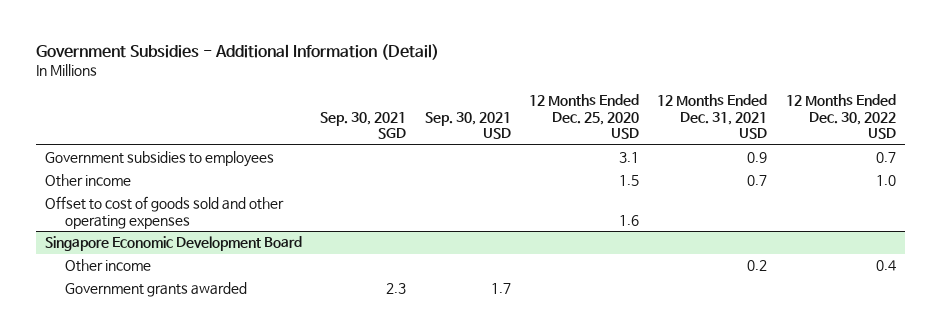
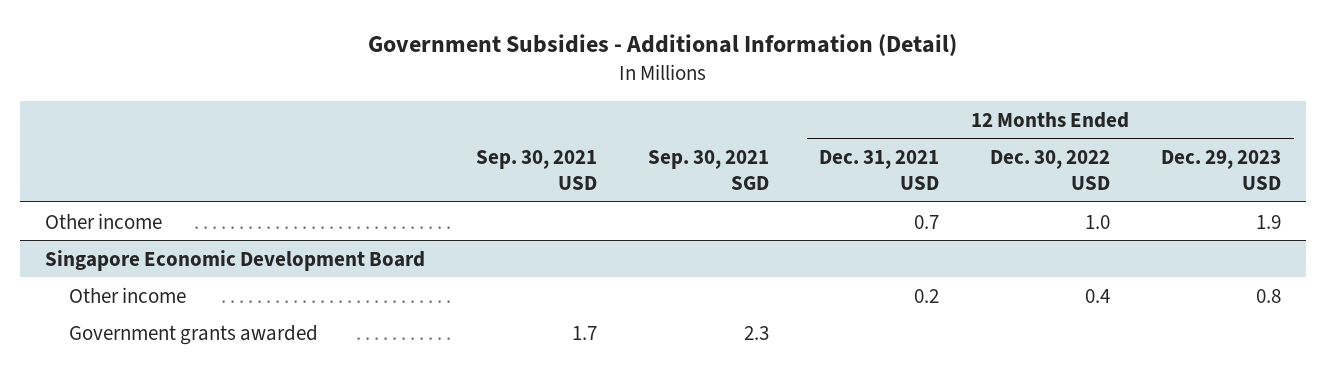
- | Sep. 30, 2021 SGD | Sep. 30, 2021 USD | 12 Months Ended Dec. 25, 2020 USD | 12 Months Ended Dec. 31, 2021 USD | 12 Months Ended Dec. 30, 2022 USD
+ | Sep. 30, 2021 USD | Sep. 30, 2021 SGD | 12 Months Ended Dec. 31, 2021 USD | 12 Months Ended Dec. 30, 2022 USD | 12 Months Ended Dec. 29, 2023 USD
- Government subsidies to employees | | | 3.1 | 0.9 | 0.7
- Offset to cost of goods sold and other operating expenses | | | 1.6 | |

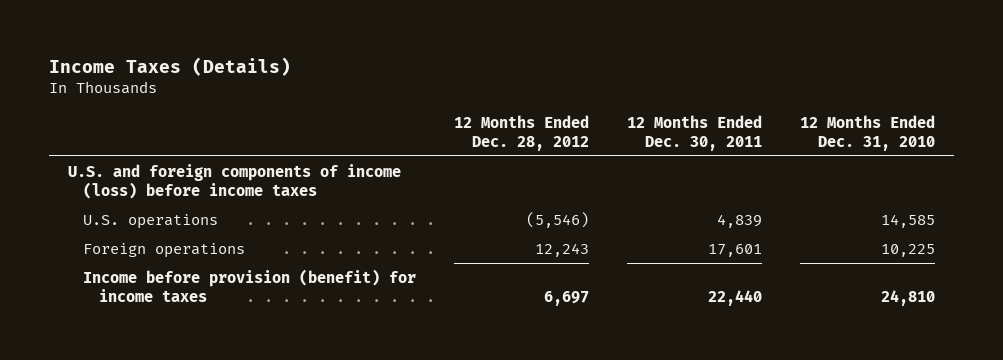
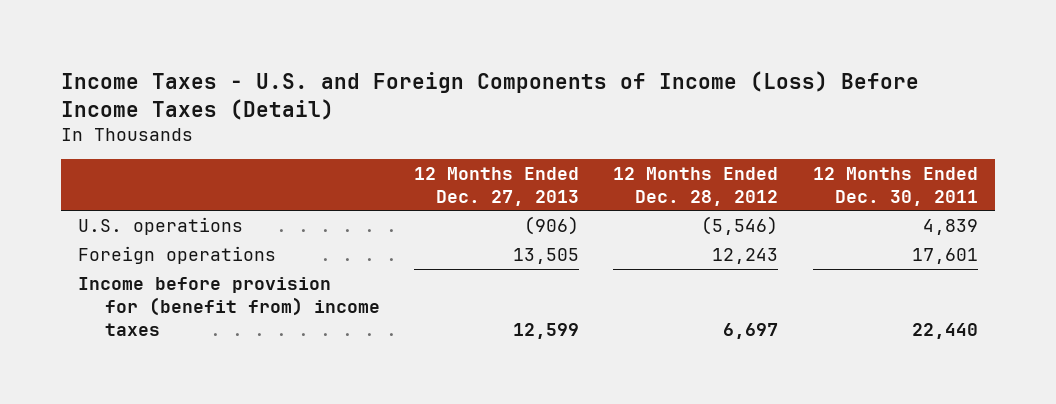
- Income Taxes (Details)
+ Income Taxes - U.S. and Foreign Components of Income (Loss) Before Income Taxes (Detail)
- | 12 Months Ended Dec. 28, 2012 | 12 Months Ended Dec. 30, 2011 | 12 Months Ended Dec. 31, 2010
+ | 12 Months Ended Dec. 27, 2013 | 12 Months Ended Dec. 28, 2012 | 12 Months Ended Dec. 30, 2011
- U.S. and foreign components of income (loss) before income taxes
- Income before provision (benefit) for income taxes | 6,697 | 22,440 | 24,810
+ Income before provision for (benefit from) income taxes | 12,599 | 6,697 | 22,440

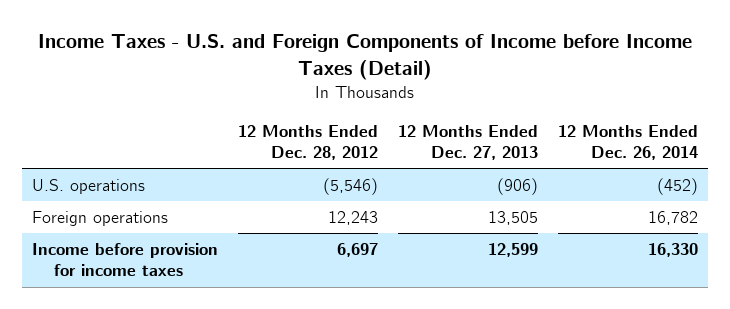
- Income Taxes - U.S. and Foreign Components of Income (Loss) Before Income Taxes (Detail)
+ Income Taxes - U.S. and Foreign Components of Income before Income Taxes (Detail)
- | 12 Months Ended Dec. 27, 2013 | 12 Months Ended Dec. 28, 2012 | 12 Months Ended Dec. 30, 2011
+ | 12 Months Ended Dec. 28, 2012 | 12 Months Ended Dec. 27, 2013 | 12 Months Ended Dec. 26, 2014
- Income before provision for (benefit from) income taxes | 12,599 | 6,697 | 22,440
+ Income before provision for income taxes | 6,697 | 12,599 | 16,330

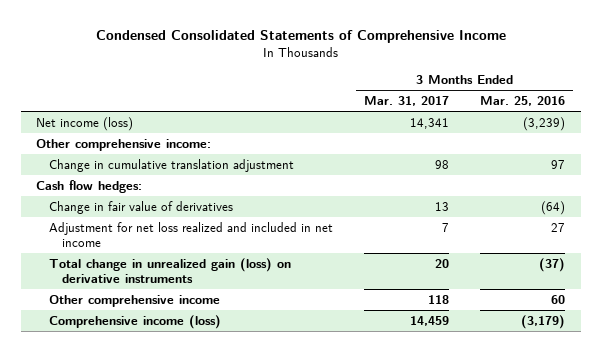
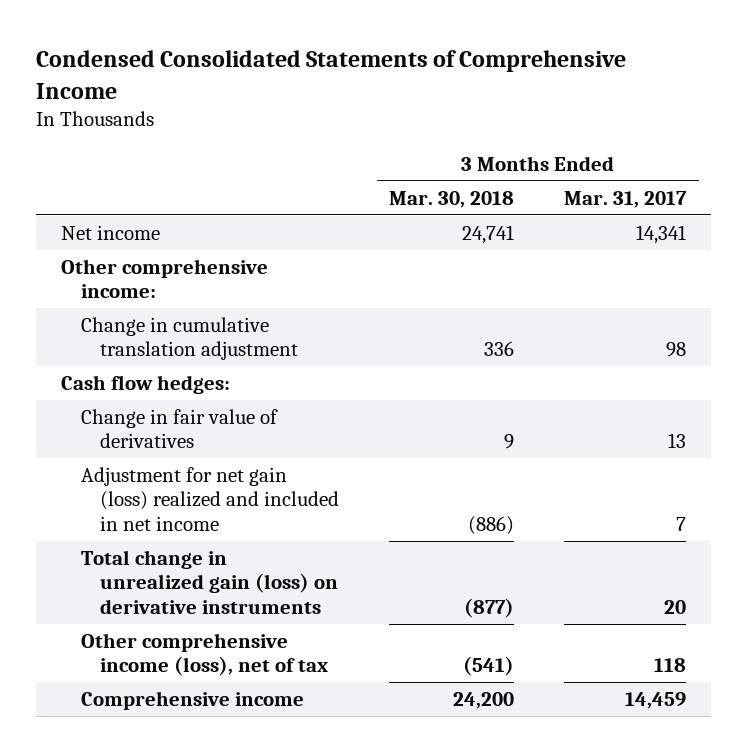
- | 3 Months Ended Mar. 31, 2017 | 3 Months Ended Mar. 25, 2016
+ | 3 Months Ended Mar. 30, 2018 | 3 Months Ended Mar. 31, 2017
- Net income (loss) | 14,341 | (3,239)
+ Net income | 24,741 | 14,341
- Adjustment for net loss realized and included in net income | 7 | 27
+ Adjustment for net gain (loss) realized and included in net income | (886) | 7
- Other comprehensive income | 118 | 60
- Comprehensive income (loss) | 14,459 | (3,179)
+ Other comprehensive income (loss), net of tax | (541) | 118
+ Comprehensive income | 24,200 | 14,459

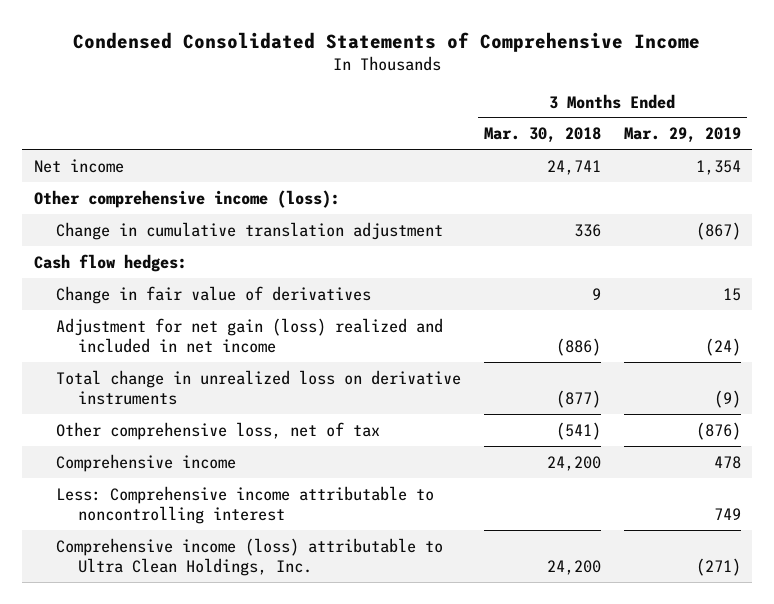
- | 3 Months Ended Mar. 30, 2018 | 3 Months Ended Mar. 31, 2017
+ | 3 Months Ended Mar. 30, 2018 | 3 Months Ended Mar. 29, 2019
- Other comprehensive income:
+ Other comprehensive income (loss):
- Total change in unrealized gain (loss) on derivative instruments | (877) | 20
- Other comprehensive income (loss), net of tax | (541) | 118
+ Total change in unrealized loss on derivative instruments | (877) | (9)
+ Other comprehensive loss, net of tax | (541) | (876)
+ Less: Comprehensive income attributable to noncontrolling interest | | 749
+ Comprehensive income (loss) attributable to Ultra Clean Holdings, Inc. | 24,200 | (271)

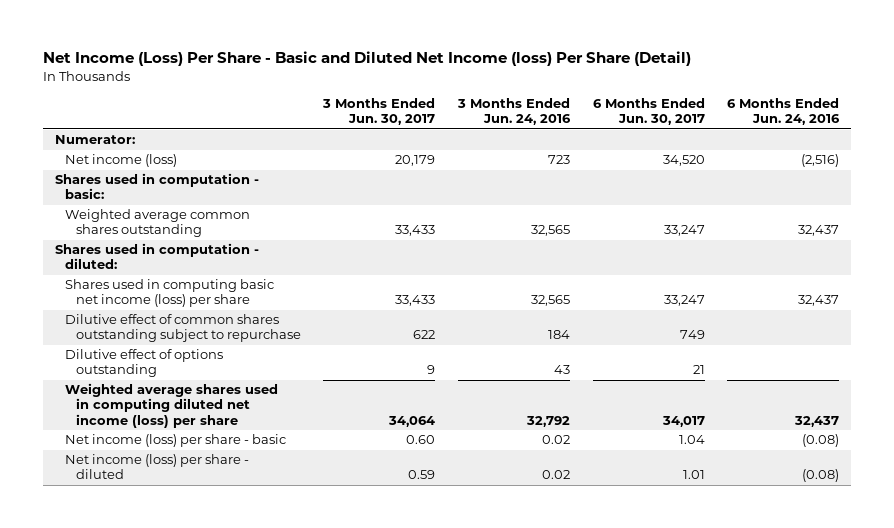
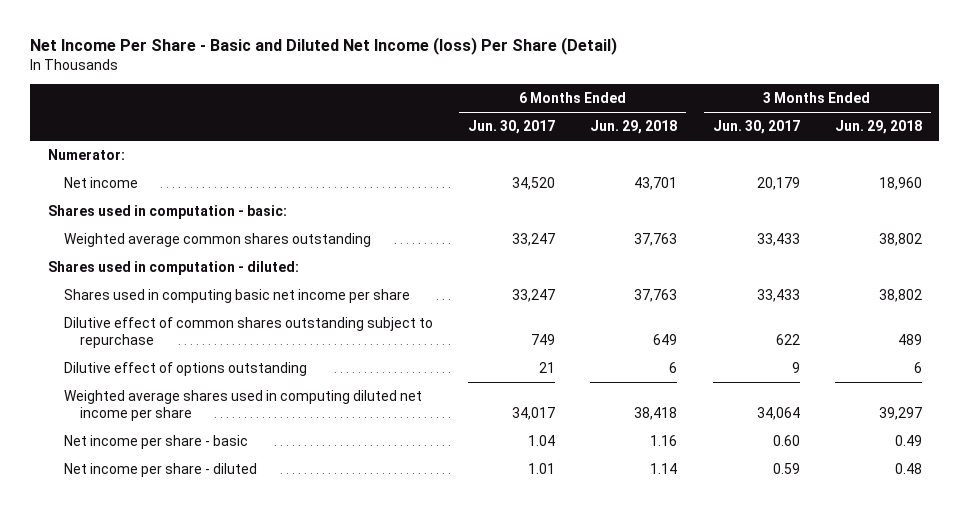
- Net Income (Loss) Per Share - Basic and Diluted Net Income (loss) Per Share (Detail)
+ Net Income Per Share - Basic and Diluted Net Income (loss) Per Share (Detail)
- | 3 Months Ended Jun. 30, 2017 | 3 Months Ended Jun. 24, 2016 | 6 Months Ended Jun. 30, 2017 | 6 Months Ended Jun. 24, 2016
+ | 6 Months Ended Jun. 30, 2017 | 6 Months Ended Jun. 29, 2018 | 3 Months Ended Jun. 30, 2017 | 3 Months Ended Jun. 29, 2018
- Net income (loss) | 20,179 | 723 | 34,520 | (2,516)
+ Net income | 34,520 | 43,701 | 20,179 | 18,960
- Shares used in computing basic net income (loss) per share | 33,433 | 32,565 | 33,247 | 32,437
+ Shares used in computing basic net income per share | 33,247 | 37,763 | 33,433 | 38,802
- Weighted average shares used in computing diluted net income (loss) per share | 34,064 | 32,792 | 34,017 | 32,437
- Net income (loss) per share - basic | 0.60 | 0.02 | 1.04 | (0.08)
- Net income (loss) per share - diluted | 0.59 | 0.02 | 1.01 | (0.08)
+ Weighted average shares used in computing diluted net income per share | 34,017 | 38,418 | 34,064 | 39,297
+ Net income per share - basic | 1.04 | 1.16 | 0.60 | 0.49
+ Net income per share - diluted | 1.01 | 1.14 | 0.59 | 0.48

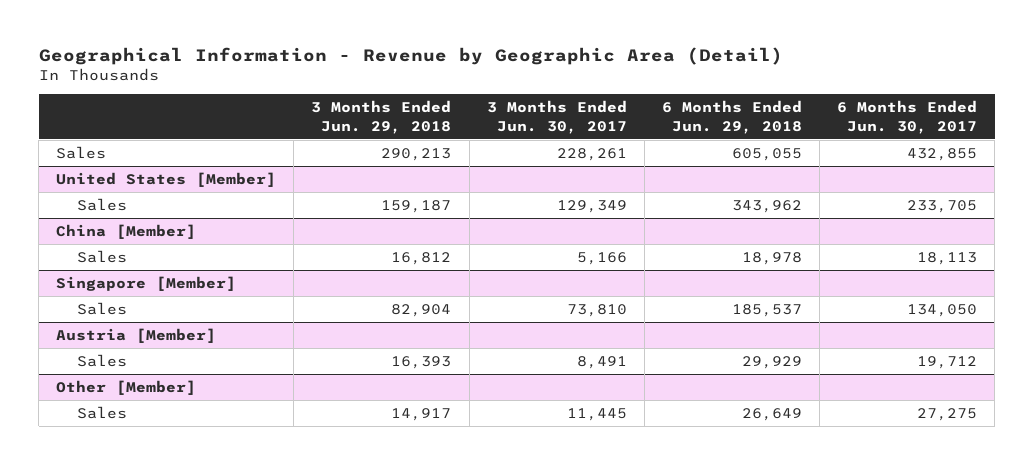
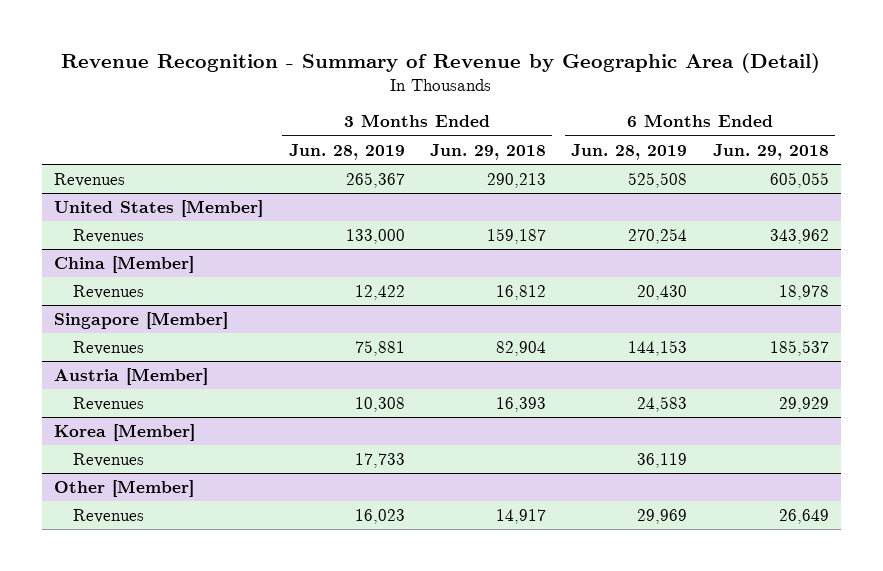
- Geographical Information - Revenue by Geographic Area (Detail)
+ Revenue Recognition - Summary of Revenue by Geographic Area (Detail)
- | 3 Months Ended Jun. 29, 2018 | 3 Months Ended Jun. 30, 2017 | 6 Months Ended Jun. 29, 2018 | 6 Months Ended Jun. 30, 2017
+ | 3 Months Ended Jun. 28, 2019 | 3 Months Ended Jun. 29, 2018 | 6 Months Ended Jun. 28, 2019 | 6 Months Ended Jun. 29, 2018
- Sales | 290,213 | 228,261 | 605,055 | 432,855
+ Revenues | 265,367 | 290,213 | 525,508 | 605,055
@ United States [Member]
- Sales | 159,187 | 129,349 | 343,962 | 233,705
+ Revenues | 133,000 | 159,187 | 270,254 | 343,962
@ China [Member]
- Sales | 16,812 | 5,166 | 18,978 | 18,113
+ Revenues | 12,422 | 16,812 | 20,430 | 18,978
@ Singapore [Member]
- Sales | 82,904 | 73,810 | 185,537 | 134,050
+ Revenues | 75,881 | 82,904 | 144,153 | 185,537
@ Austria [Member]
- Sales | 16,393 | 8,491 | 29,929 | 19,712
+ Revenues | 10,308 | 16,393 | 24,583 | 29,929
+ Korea [Member]
+ Revenues | 17,733 | | 36,119 |
@ Other [Member]
- Sales | 14,917 | 11,445 | 26,649 | 27,275
+ Revenues | 16,023 | 14,917 | 29,969 | 26,649

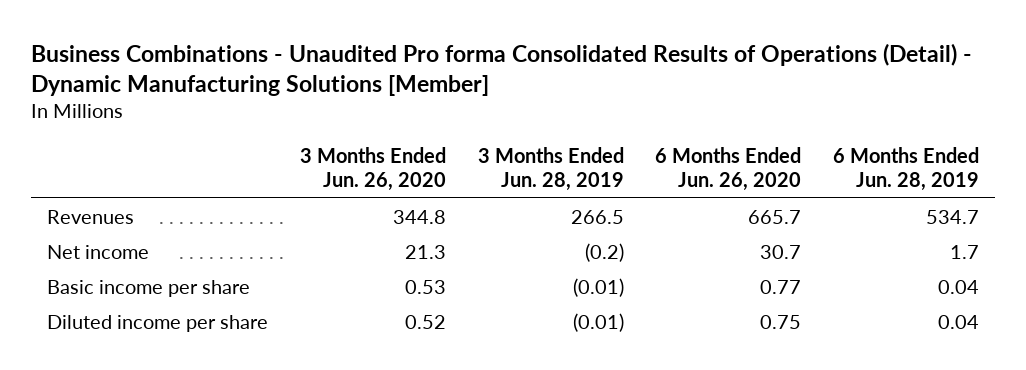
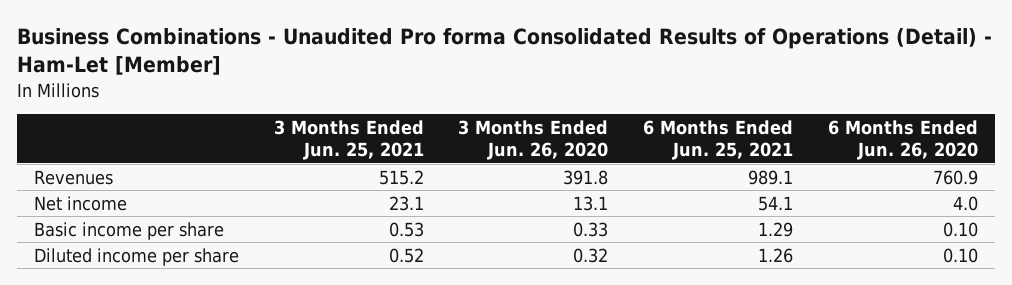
- Business Combinations - Unaudited Pro forma Consolidated Results of Operations (Detail) - Dynamic Manufacturing Solutions [Member]
+ Business Combinations - Unaudited Pro forma Consolidated Results of Operations (Detail) - Ham-Let [Member]
- | 3 Months Ended Jun. 26, 2020 | 3 Months Ended Jun. 28, 2019 | 6 Months Ended Jun. 26, 2020 | 6 Months Ended Jun. 28, 2019
+ | 3 Months Ended Jun. 25, 2021 | 3 Months Ended Jun. 26, 2020 | 6 Months Ended Jun. 25, 2021 | 6 Months Ended Jun. 26, 2020
- Revenues | 344.8 | 266.5 | 665.7 | 534.7
- Net income | 21.3 | (0.2) | 30.7 | 1.7
- Basic income per share | 0.53 | (0.01) | 0.77 | 0.04
- Diluted income per share | 0.52 | (0.01) | 0.75 | 0.04
+ Revenues | 515.2 | 391.8 | 989.1 | 760.9
+ Net income | 23.1 | 13.1 | 54.1 | 4.0
+ Basic income per share | 0.53 | 0.33 | 1.29 | 0.10
+ Diluted income per share | 0.52 | 0.32 | 1.26 | 0.10

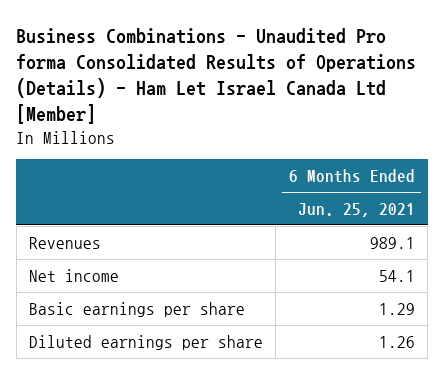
- Business Combinations - Unaudited Pro forma Consolidated Results of Operations (Detail) - Ham-Let [Member]
+ Business Combinations - Unaudited Pro forma Consolidated Results of Operations (Details) - Ham Let Israel Canada Ltd [Member]
- | 3 Months Ended Jun. 25, 2021 | 3 Months Ended Jun. 26, 2020 | 6 Months Ended Jun. 25, 2021 | 6 Months Ended Jun. 26, 2020
+ | 6 Months Ended Jun. 25, 2021
- Basic income per share | 0.53 | 0.33 | 1.29 | 0.10
- Diluted income per share | 0.52 | 0.32 | 1.26 | 0.10
+ Basic earnings per share | 1.29
+ Diluted earnings per share | 1.26

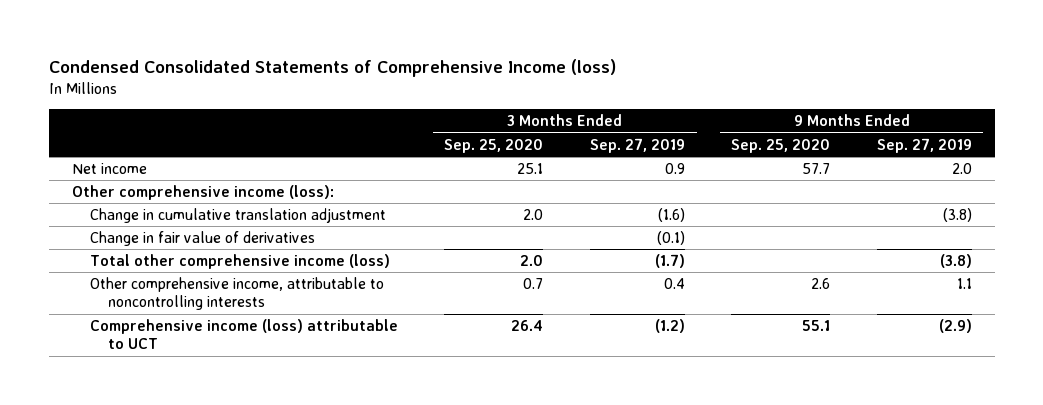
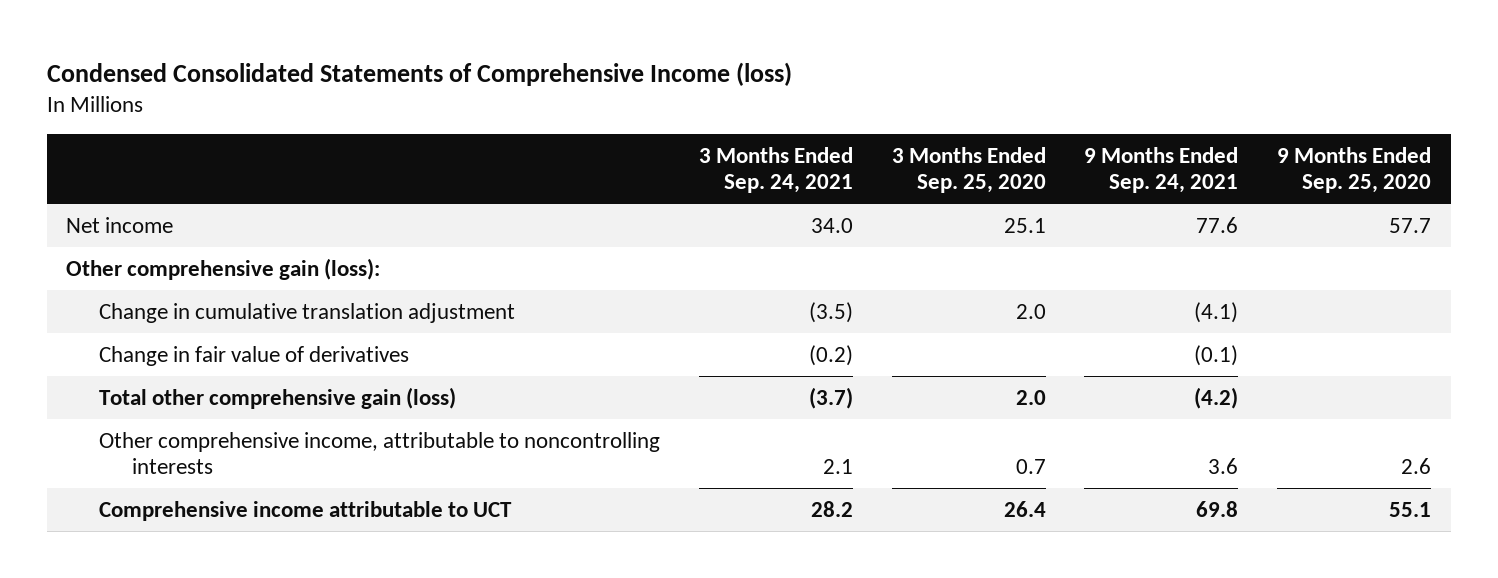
- | 3 Months Ended Sep. 25, 2020 | 3 Months Ended Sep. 27, 2019 | 9 Months Ended Sep. 25, 2020 | 9 Months Ended Sep. 27, 2019
+ | 3 Months Ended Sep. 24, 2021 | 3 Months Ended Sep. 25, 2020 | 9 Months Ended Sep. 24, 2021 | 9 Months Ended Sep. 25, 2020
- Other comprehensive income (loss):
+ Other comprehensive gain (loss):
- Total other comprehensive income (loss) | 2.0 | (1.7) | | (3.8)
+ Total other comprehensive gain (loss) | (3.7) | 2.0 | (4.2) |
- Comprehensive income (loss) attributable to UCT | 26.4 | (1.2) | 55.1 | (2.9)
+ Comprehensive income attributable to UCT | 28.2 | 26.4 | 69.8 | 55.1

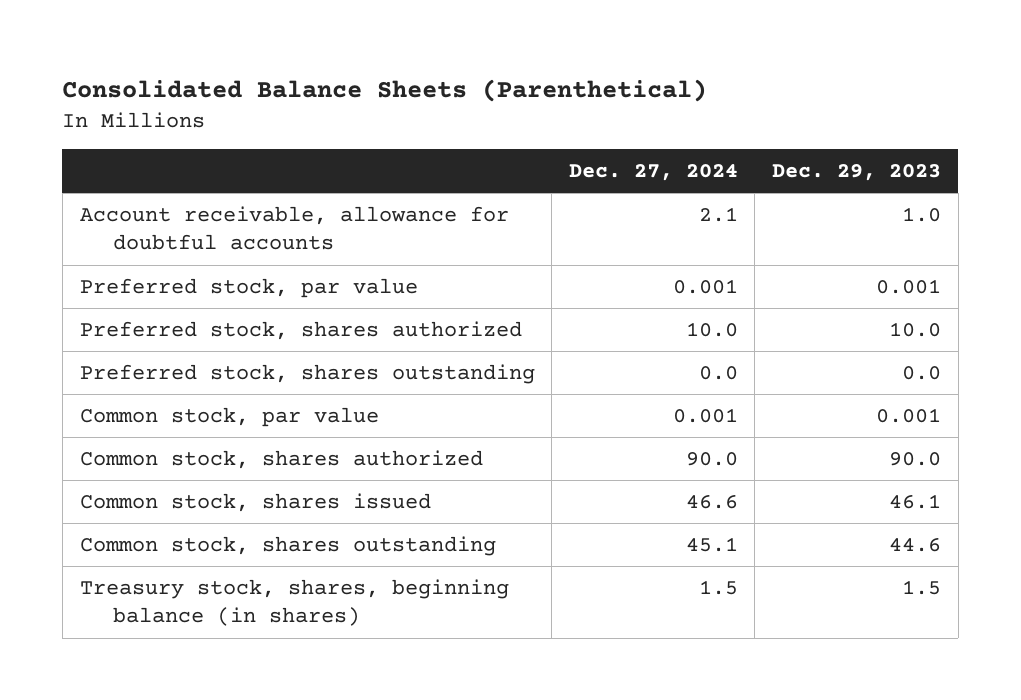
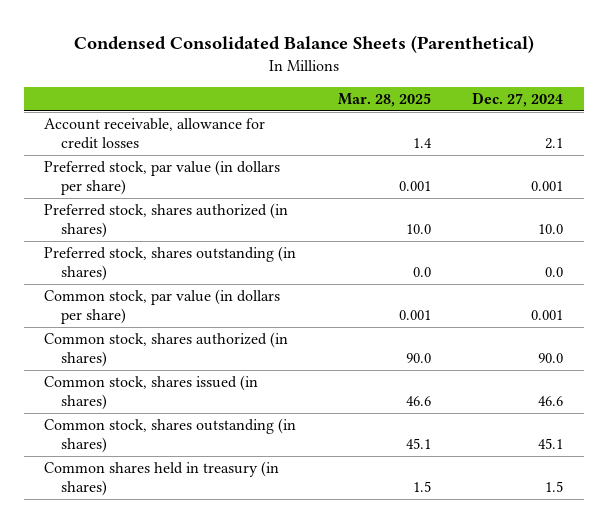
- Consolidated Balance Sheets (Parenthetical)
+ Condensed Consolidated Balance Sheets (Parenthetical)
- | Dec. 27, 2024 | Dec. 29, 2023
+ | Mar. 28, 2025 | Dec. 27, 2024
- Account receivable, allowance for doubtful accounts | 2.1 | 1.0
- Preferred stock, par value | 0.001 | 0.001
- Preferred stock, shares authorized | 10.0 | 10.0
- Preferred stock, shares outstanding | 0.0 | 0.0
- Common stock, par value | 0.001 | 0.001
- Common stock, shares authorized | 90.0 | 90.0
- Common stock, shares issued | 46.6 | 46.1
- Common stock, shares outstanding | 45.1 | 44.6
- Treasury stock, shares, beginning balance (in shares) | 1.5 | 1.5
+ Account receivable, allowance for credit losses | 1.4 | 2.1
+ Preferred stock, par value (in dollars per share) | 0.001 | 0.001
+ Preferred stock, shares authorized (in shares) | 10.0 | 10.0
+ Preferred stock, shares outstanding (in shares) | 0.0 | 0.0
+ Common stock, par value (in dollars per share) | 0.001 | 0.001
+ Common stock, shares authorized (in shares) | 90.0 | 90.0
+ Common stock, shares issued (in shares) | 46.6 | 46.6
+ Common stock, shares outstanding (in shares) | 45.1 | 45.1
+ Common shares held in treasury (in shares) | 1.5 | 1.5

